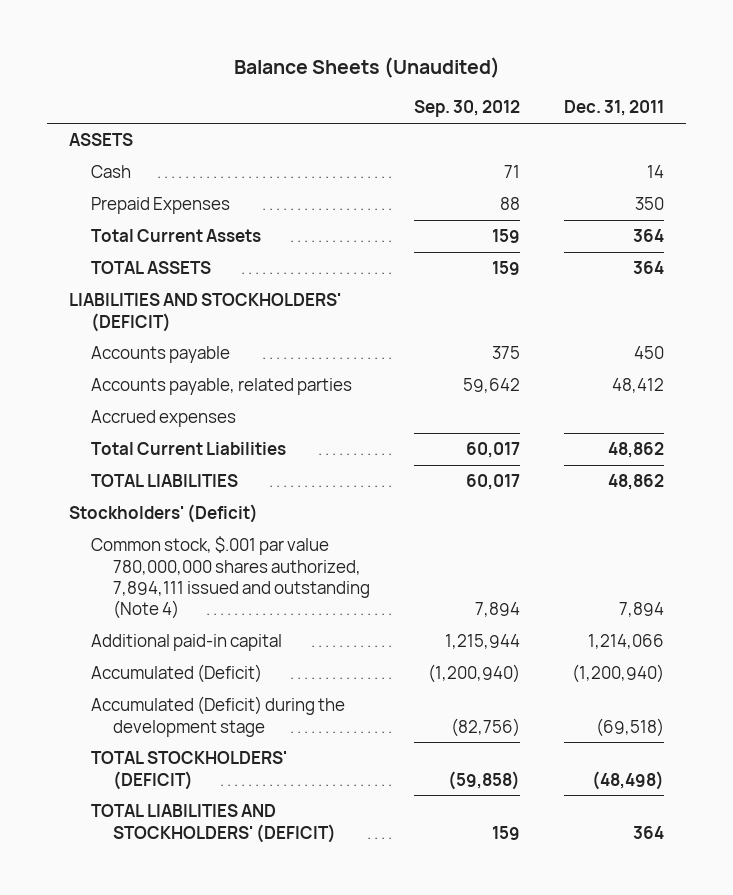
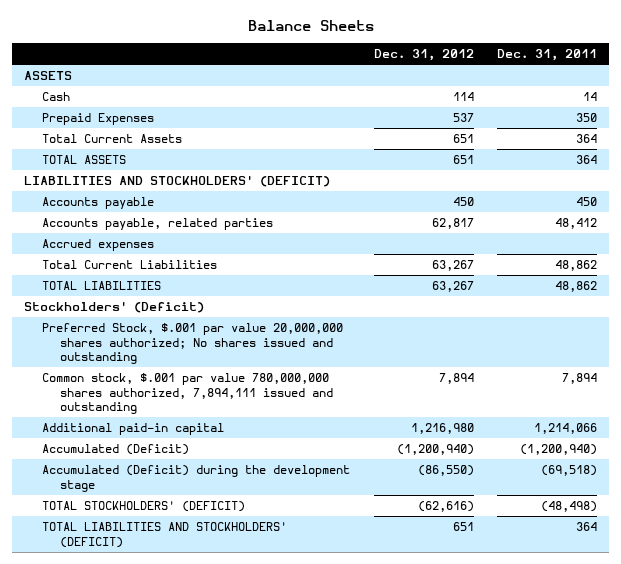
- Balance Sheets (Unaudited)
+ Balance Sheets
- | Sep. 30, 2012 | Dec. 31, 2011
+ | Dec. 31, 2012 | Dec. 31, 2011
- Common stock, $.001 par value 780,000,000 shares authorized, 7,894,111 issued and outstanding (Note 4) | 7,894 | 7,894
+ Preferred Stock, $.001 par value 20,000,000 shares authorized; No shares issued and outstanding
+ Common stock, $.001 par value 780,000,000 shares authorized, 7,894,111 issued and outstanding | 7,894 | 7,894

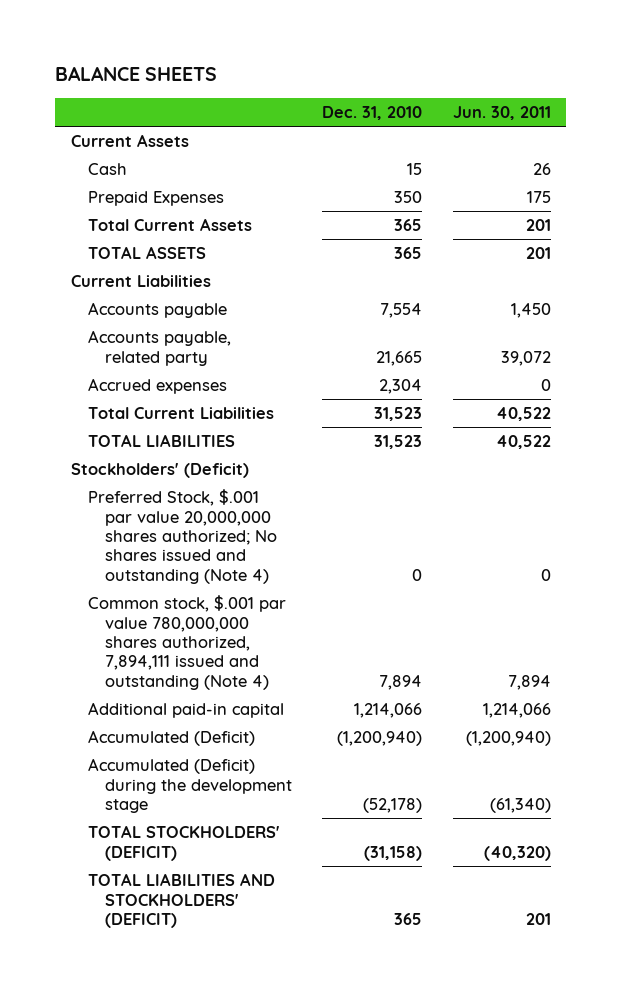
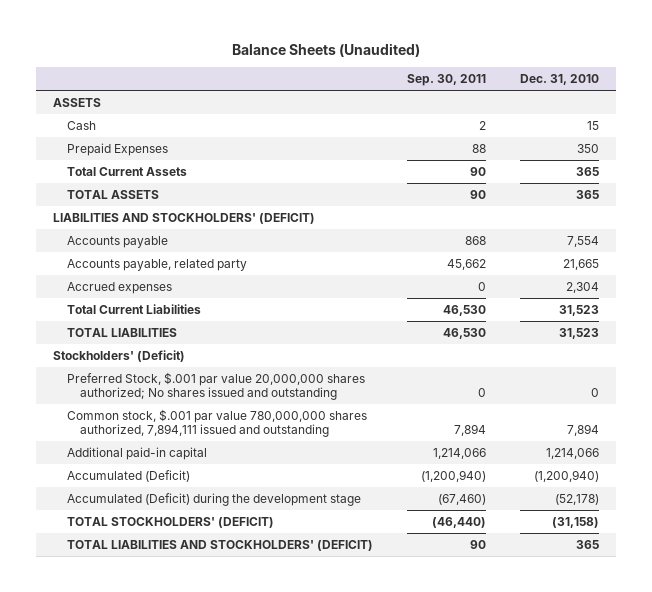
- BALANCE SHEETS
+ Balance Sheets (Unaudited)
- | Dec. 31, 2010 | Jun. 30, 2011
+ | Sep. 30, 2011 | Dec. 31, 2010
- Current Assets
+ ASSETS
- Current Liabilities
+ LIABILITIES AND STOCKHOLDERS' (DEFICIT)
- Preferred Stock, $.001 par value 20,000,000 shares authorized; No shares issued and outstanding (Note 4) | 0 | 0
- Common stock, $.001 par value 780,000,000 shares authorized, 7,894,111 issued and outstanding (Note 4) | 7,894 | 7,894
+ Preferred Stock, $.001 par value 20,000,000 shares authorized; No shares issued and outstanding | 0 | 0
+ Common stock, $.001 par value 780,000,000 shares authorized, 7,894,111 issued and outstanding | 7,894 | 7,894

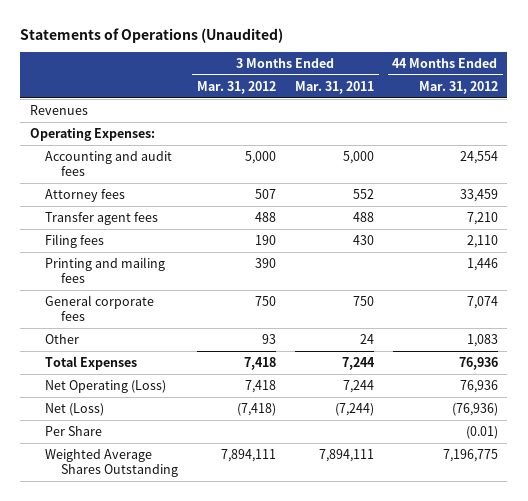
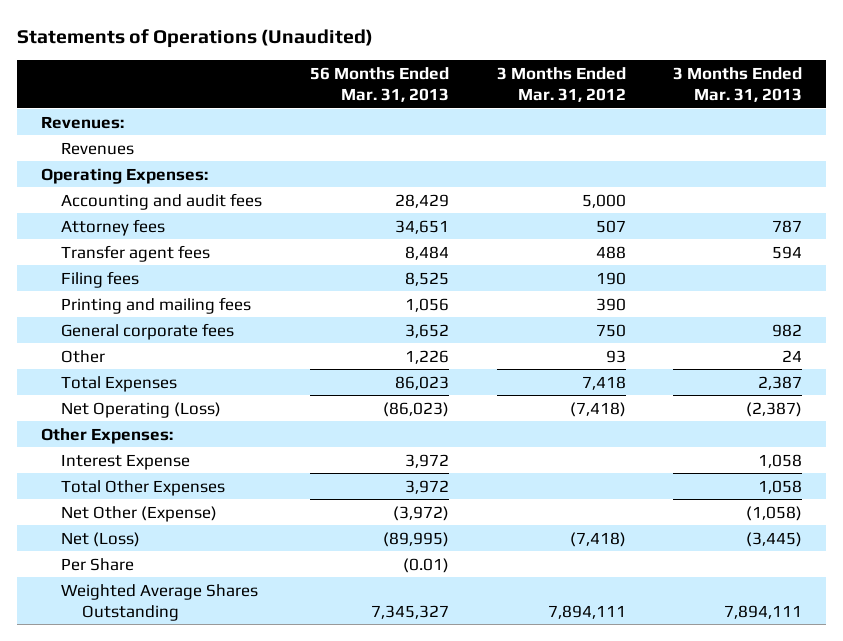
- | 3 Months Ended Mar. 31, 2012 | 3 Months Ended Mar. 31, 2011 | 44 Months Ended Mar. 31, 2012
+ | 56 Months Ended Mar. 31, 2013 | 3 Months Ended Mar. 31, 2012 | 3 Months Ended Mar. 31, 2013
+ Revenues:
- Net Operating (Loss) | 7,418 | 7,244 | 76,936
+ Net Operating (Loss) | (86,023) | (7,418) | (2,387)
+ Other Expenses:
+ Interest Expense | 3,972 | | 1,058
+ Total Other Expenses | 3,972 | | 1,058
+ Net Other (Expense) | (3,972) | | (1,058)

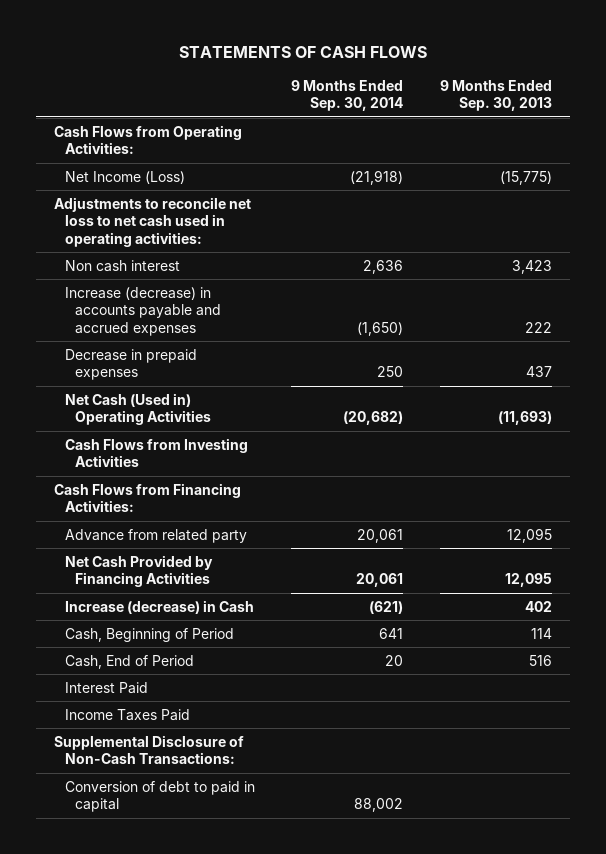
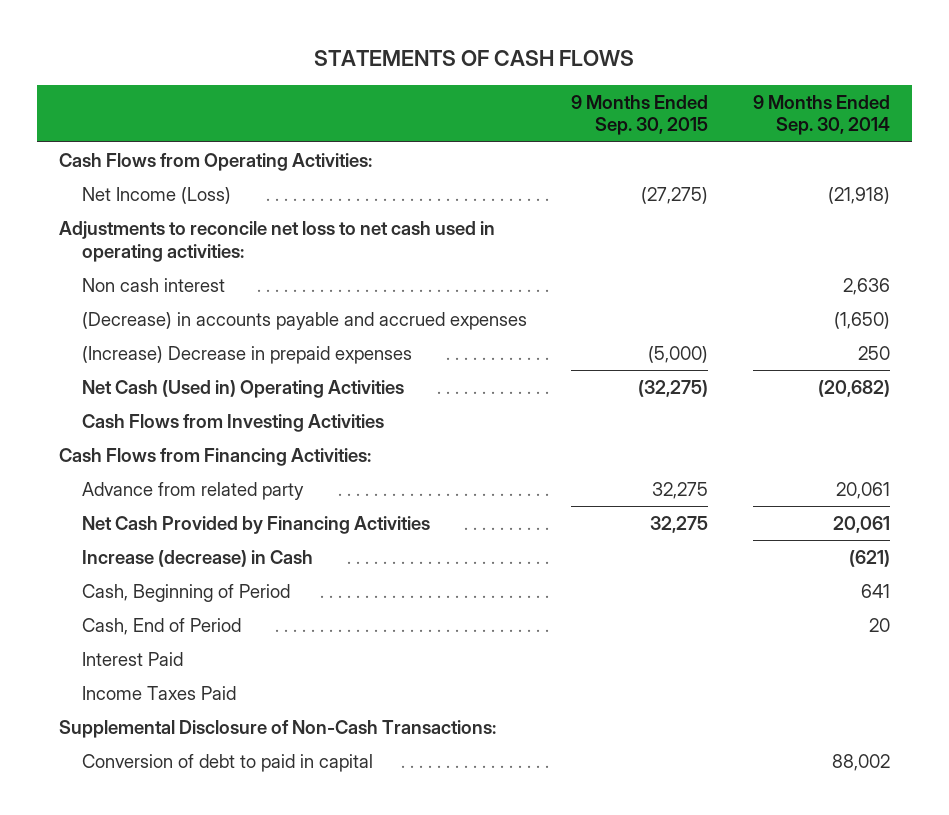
- | 9 Months Ended Sep. 30, 2014 | 9 Months Ended Sep. 30, 2013
+ | 9 Months Ended Sep. 30, 2015 | 9 Months Ended Sep. 30, 2014
- Increase (decrease) in accounts payable and accrued expenses | (1,650) | 222
- Decrease in prepaid expenses | 250 | 437
+ (Decrease) in accounts payable and accrued expenses | | (1,650)
+ (Increase) Decrease in prepaid expenses | (5,000) | 250

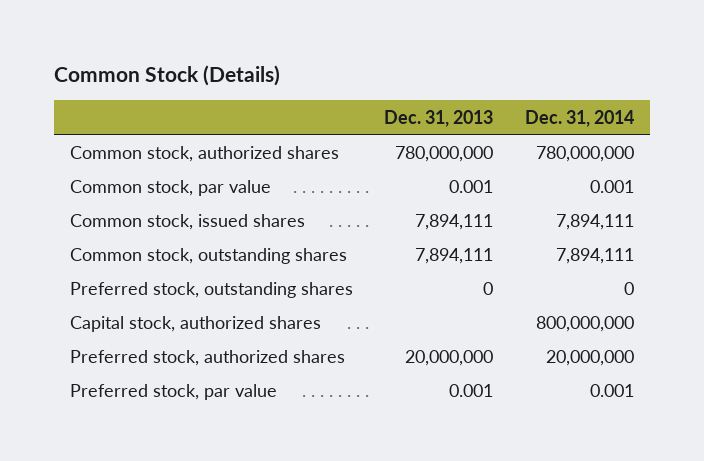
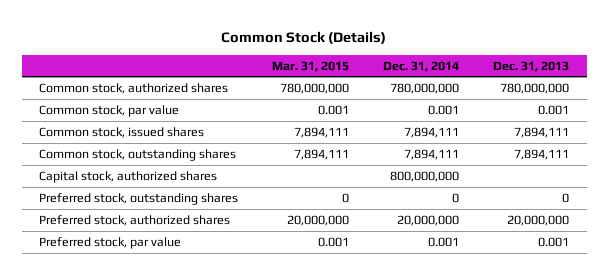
- | Dec. 31, 2013 | Dec. 31, 2014
+ | Mar. 31, 2015 | Dec. 31, 2014 | Dec. 31, 2013
moved down: Preferred stock, outstanding shares | 0 | 0 | 0

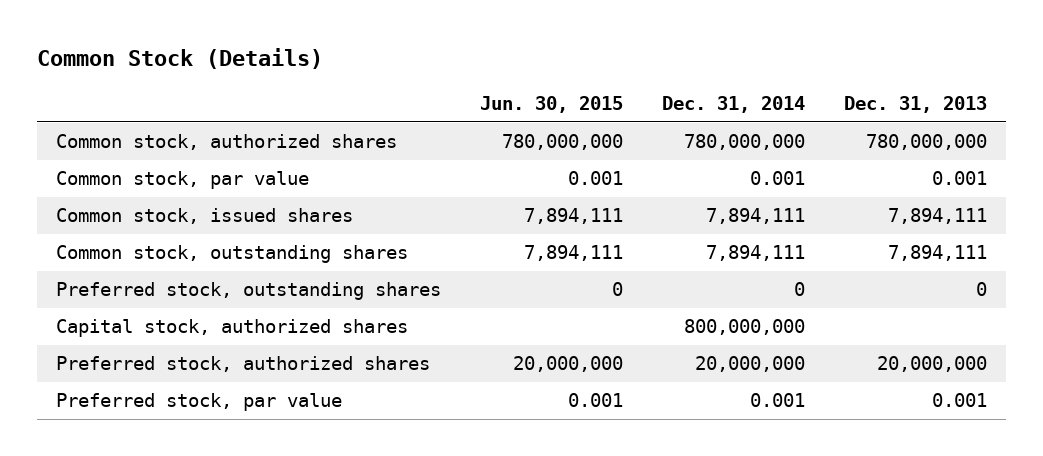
- | Mar. 31, 2015 | Dec. 31, 2014 | Dec. 31, 2013
+ | Jun. 30, 2015 | Dec. 31, 2014 | Dec. 31, 2013
moved down: Capital stock, authorized shares | | 800,000,000 |

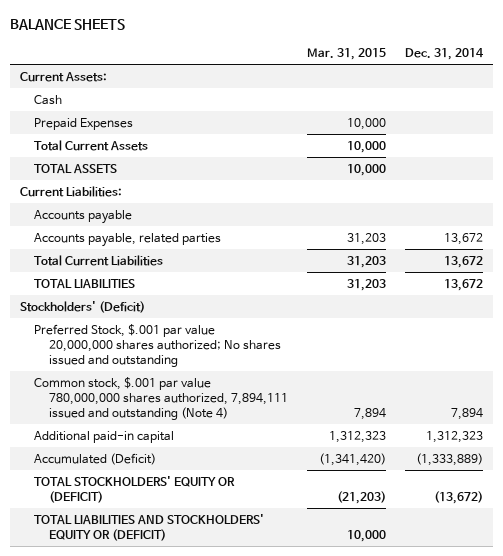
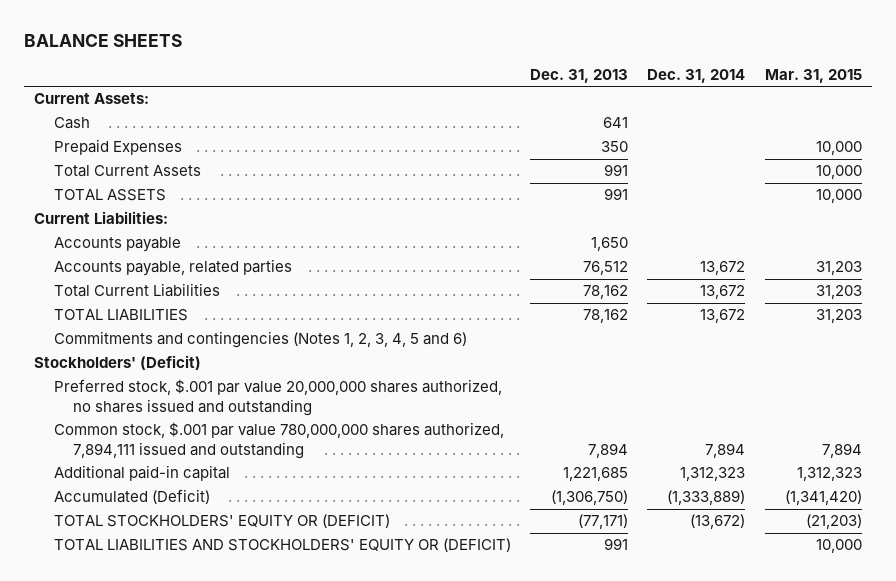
- | Mar. 31, 2015 | Dec. 31, 2014
+ | Dec. 31, 2013 | Dec. 31, 2014 | Mar. 31, 2015
+ Commitments and contingencies (Notes 1, 2, 3, 4, 5 and 6)
- Preferred Stock, $.001 par value 20,000,000 shares authorized; No shares issued and outstanding
- Common stock, $.001 par value 780,000,000 shares authorized, 7,894,111 issued and outstanding (Note 4) | 7,894 | 7,894
+ Preferred stock, $.001 par value 20,000,000 shares authorized, no shares issued and outstanding
+ Common stock, $.001 par value 780,000,000 shares authorized, 7,894,111 issued and outstanding | 7,894 | 7,894 | 7,894

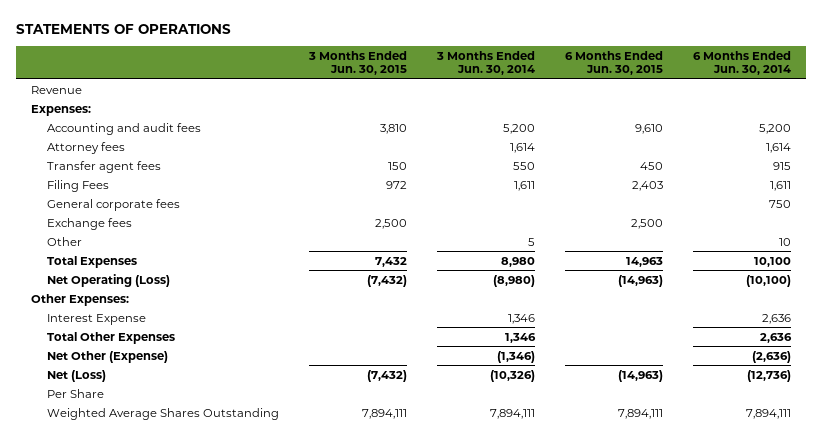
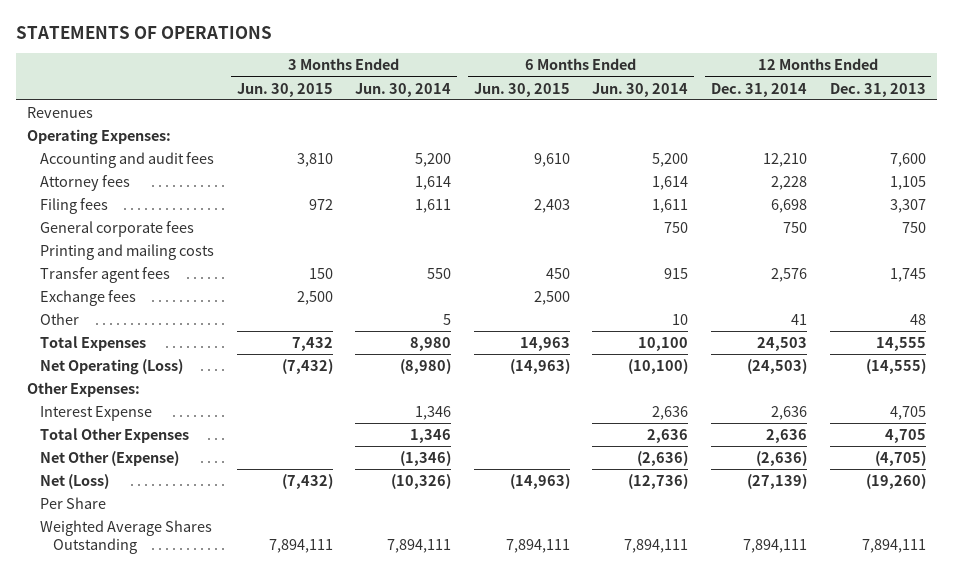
- | 3 Months Ended Jun. 30, 2015 | 3 Months Ended Jun. 30, 2014 | 6 Months Ended Jun. 30, 2015 | 6 Months Ended Jun. 30, 2014
+ | 3 Months Ended Jun. 30, 2015 | 3 Months Ended Jun. 30, 2014 | 6 Months Ended Jun. 30, 2015 | 6 Months Ended Jun. 30, 2014 | 12 Months Ended Dec. 31, 2014 | 12 Months Ended Dec. 31, 2013
- Revenue
- Expenses:
+ Revenues
+ Operating Expenses:
- Filing Fees | 972 | 1,611 | 2,403 | 1,611
+ Filing fees | 972 | 1,611 | 2,403 | 1,611 | 6,698 | 3,307
+ Printing and mailing costs
moved down: Transfer agent fees | 150 | 550 | 450 | 915 | 2,576 | 1,745

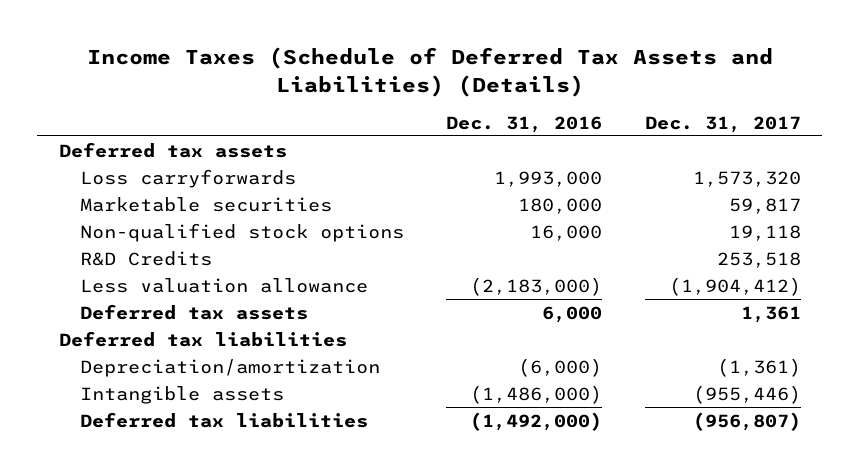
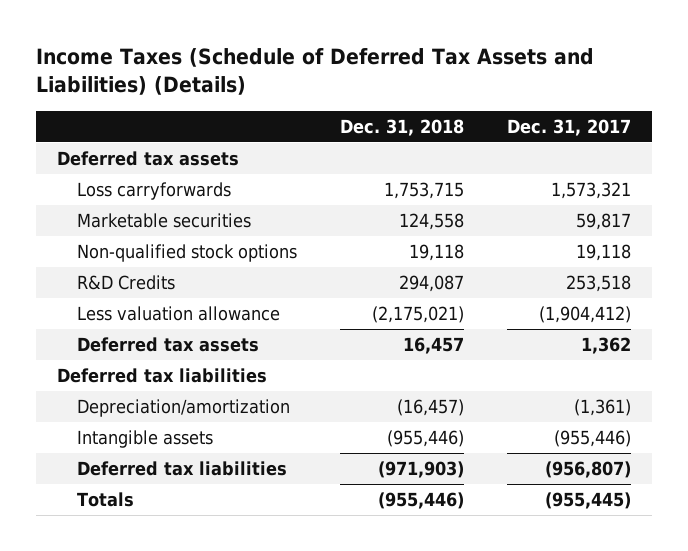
- | Dec. 31, 2016 | Dec. 31, 2017
+ | Dec. 31, 2018 | Dec. 31, 2017
- Loss carryforwards | 1,993,000 | 1,573,320
+ Loss carryforwards | 1,753,715 | 1,573,321
- Deferred tax assets | 6,000 | 1,361
+ Deferred tax assets | 16,457 | 1,362
+ Totals | (955,446) | (955,445)

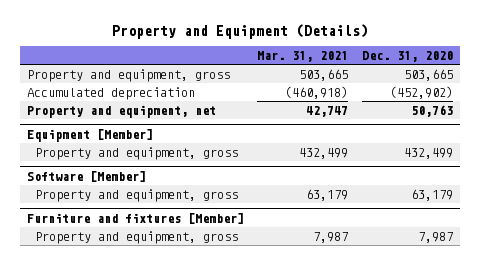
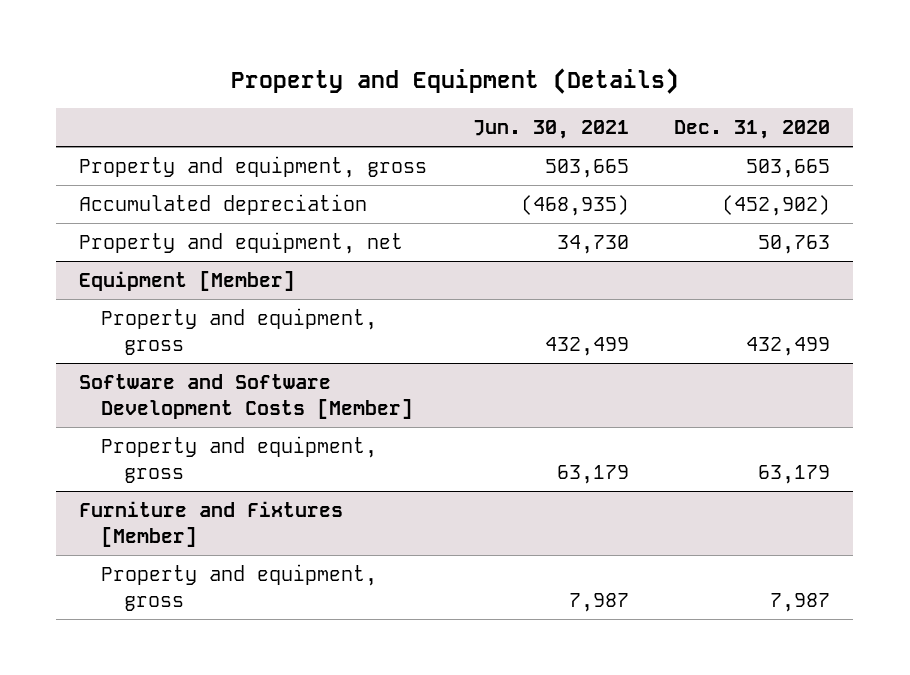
- | Mar. 31, 2021 | Dec. 31, 2020
+ | Jun. 30, 2021 | Dec. 31, 2020
- Software [Member]
+ Software and Software Development Costs [Member]
- Furniture and fixtures [Member]
+ Furniture and Fixtures [Member]

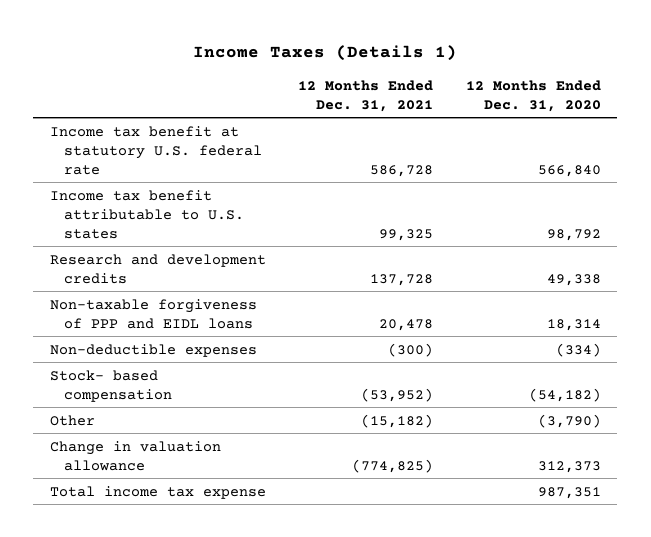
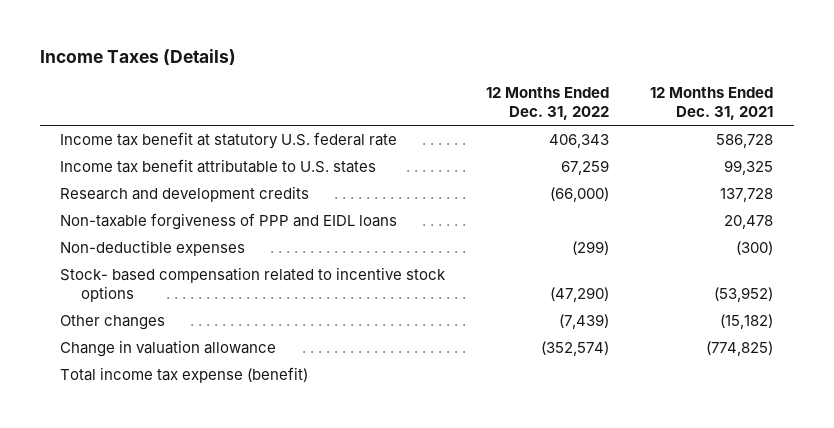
- Income Taxes (Details 1)
+ Income Taxes (Details)
- | 12 Months Ended Dec. 31, 2021 | 12 Months Ended Dec. 31, 2020
+ | 12 Months Ended Dec. 31, 2022 | 12 Months Ended Dec. 31, 2021
- Stock- based compensation | (53,952) | (54,182)
- Other | (15,182) | (3,790)
+ Stock- based compensation related to incentive stock options | (47,290) | (53,952)
+ Other changes | (7,439) | (15,182)
- Total income tax expense | | 987,351
+ Total income tax expense (benefit)

